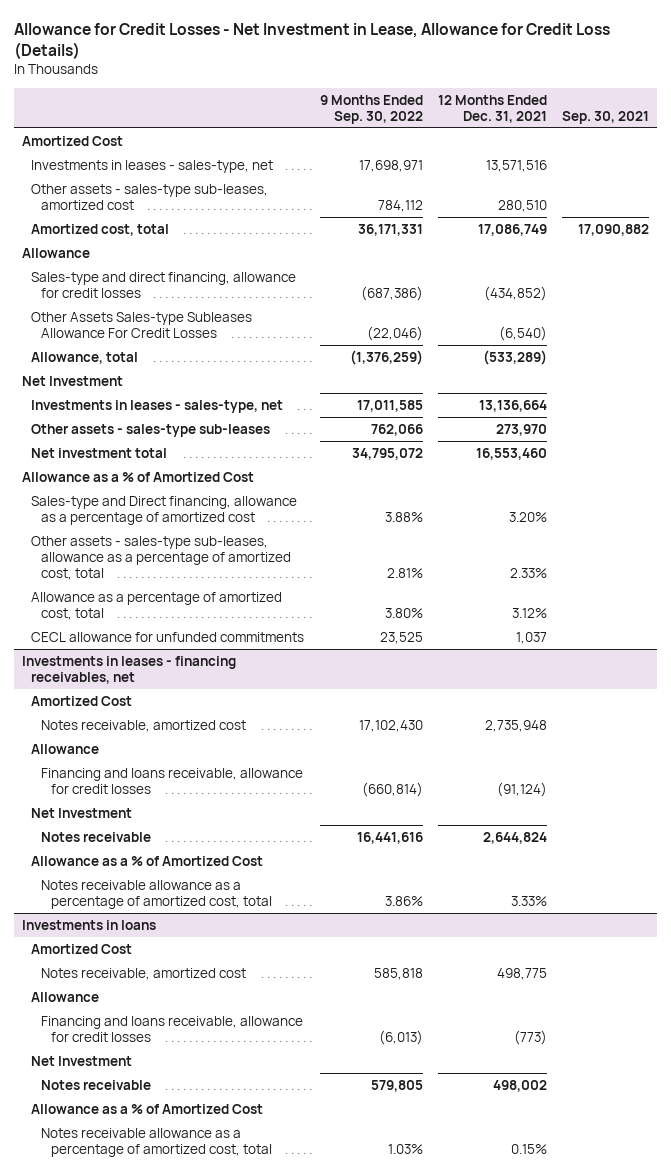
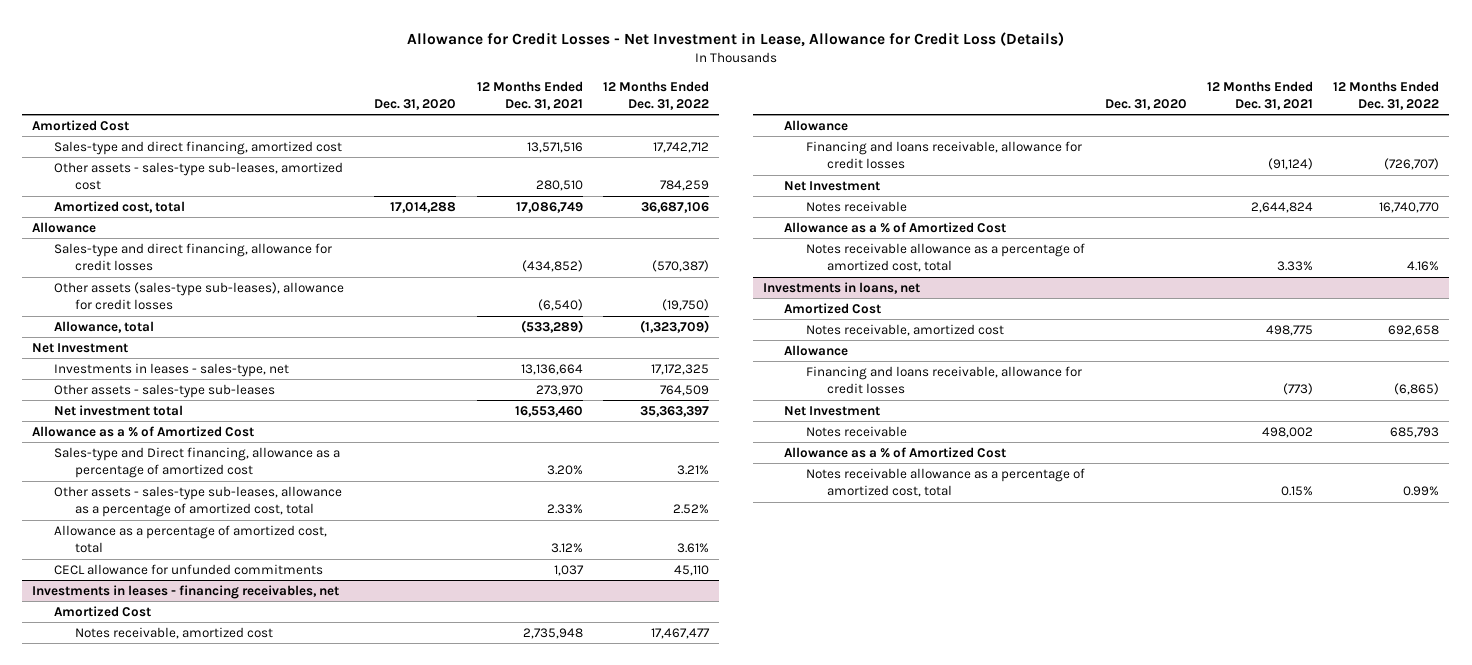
- | 9 Months Ended Sep. 30, 2022 | 12 Months Ended Dec. 31, 2021 | Sep. 30, 2021
+ | Dec. 31, 2020 | 12 Months Ended Dec. 31, 2021 | 12 Months Ended Dec. 31, 2022
- Investments in leases - sales-type, net | 17,698,971 | 13,571,516 |
+ Sales-type and direct financing, amortized cost | | 13,571,516 | 17,742,712
- Other Assets Sales-type Subleases Allowance For Credit Losses | (22,046) | (6,540) |
+ Other assets (sales-type sub-leases), allowance for credit losses | | (6,540) | (19,750)
- Investments in loans
+ Investments in loans, net

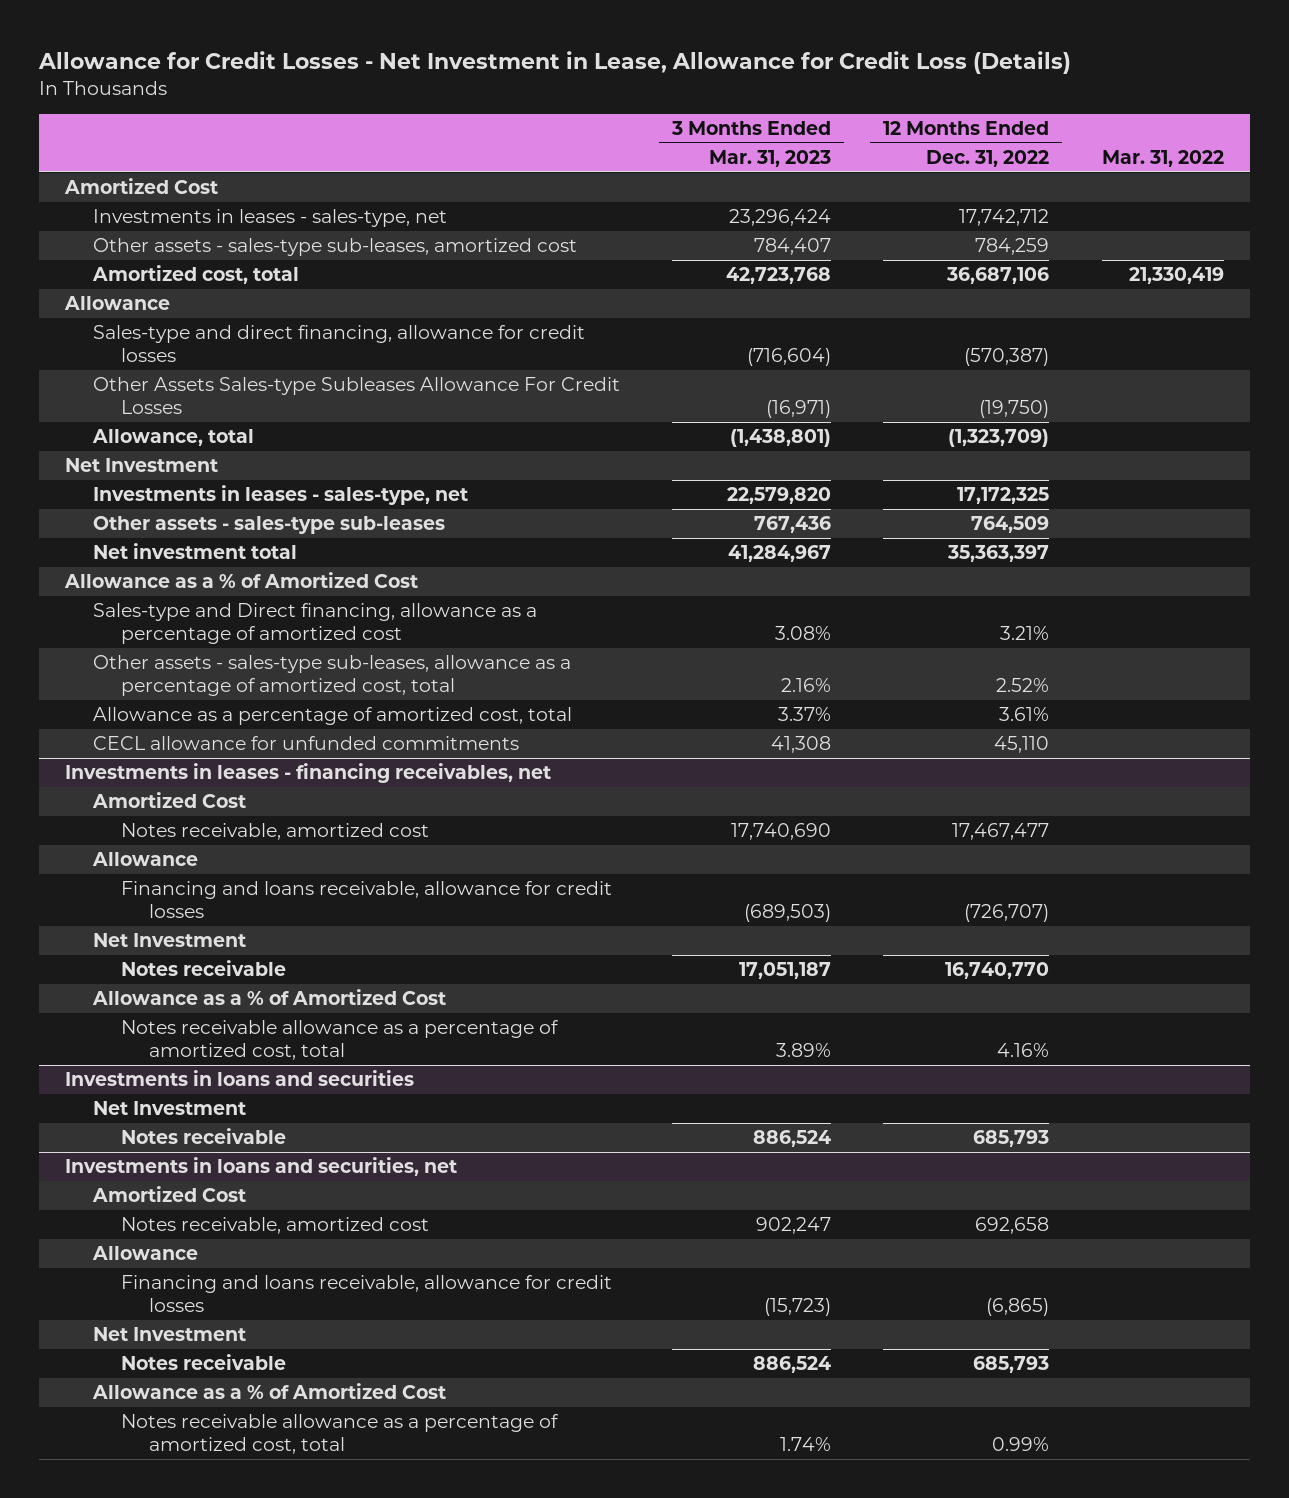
- | Dec. 31, 2020 | 12 Months Ended Dec. 31, 2021 | 12 Months Ended Dec. 31, 2022
+ | 3 Months Ended Mar. 31, 2023 | 12 Months Ended Dec. 31, 2022 | Mar. 31, 2022
- Sales-type and direct financing, amortized cost | | 13,571,516 | 17,742,712
+ Investments in leases - sales-type, net | 23,296,424 | 17,742,712 |
- Other assets (sales-type sub-leases), allowance for credit losses | | (6,540) | (19,750)
+ Other Assets Sales-type Subleases Allowance For Credit Losses | (16,971) | (19,750) |
- Investments in loans, net
+ Investments in loans and securities
+ Net Investment
+ Notes receivable | 886,524 | 685,793 |
+ Investments in loans and securities, net

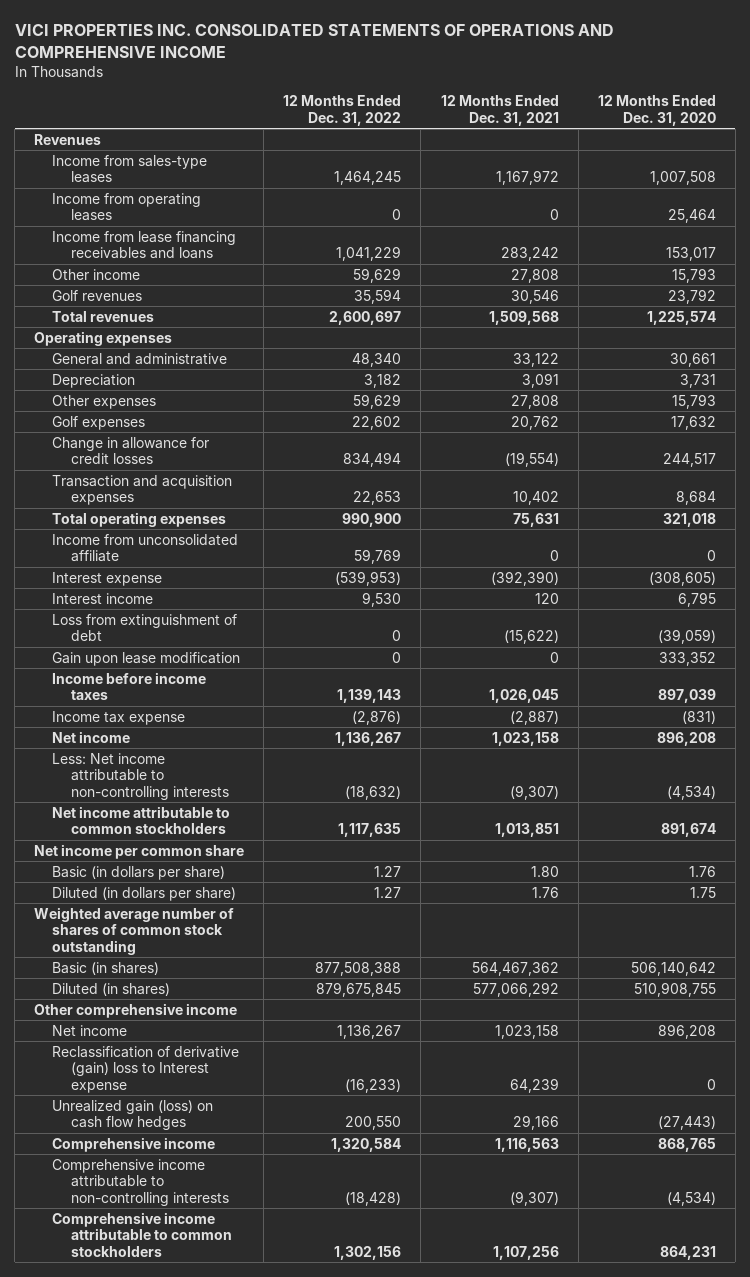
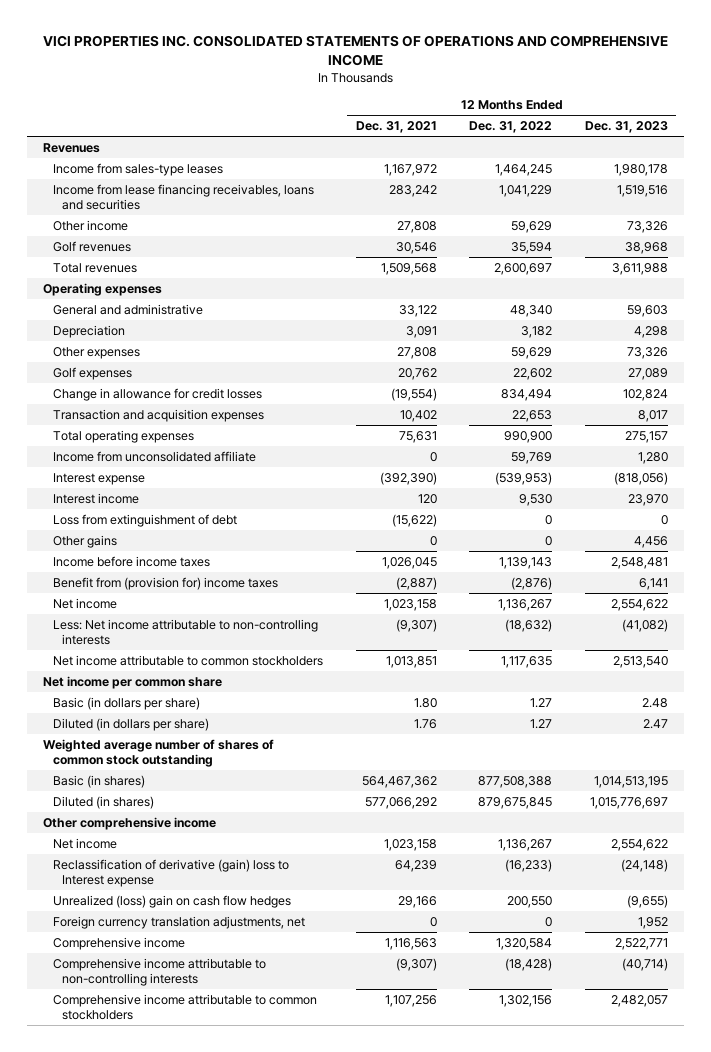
- | 12 Months Ended Dec. 31, 2022 | 12 Months Ended Dec. 31, 2021 | 12 Months Ended Dec. 31, 2020
+ | 12 Months Ended Dec. 31, 2021 | 12 Months Ended Dec. 31, 2022 | 12 Months Ended Dec. 31, 2023
- Income from operating leases | 0 | 0 | 25,464
- Income from lease financing receivables and loans | 1,041,229 | 283,242 | 153,017
+ Income from lease financing receivables, loans and securities | 283,242 | 1,041,229 | 1,519,516
- Gain upon lease modification | 0 | 0 | 333,352
+ Other gains | 0 | 0 | 4,456
- Income tax expense | (2,876) | (2,887) | (831)
+ Benefit from (provision for) income taxes | (2,887) | (2,876) | 6,141
- Unrealized gain (loss) on cash flow hedges | 200,550 | 29,166 | (27,443)
+ Unrealized (loss) gain on cash flow hedges | 29,166 | 200,550 | (9,655)
+ Foreign currency translation adjustments, net | 0 | 0 | 1,952

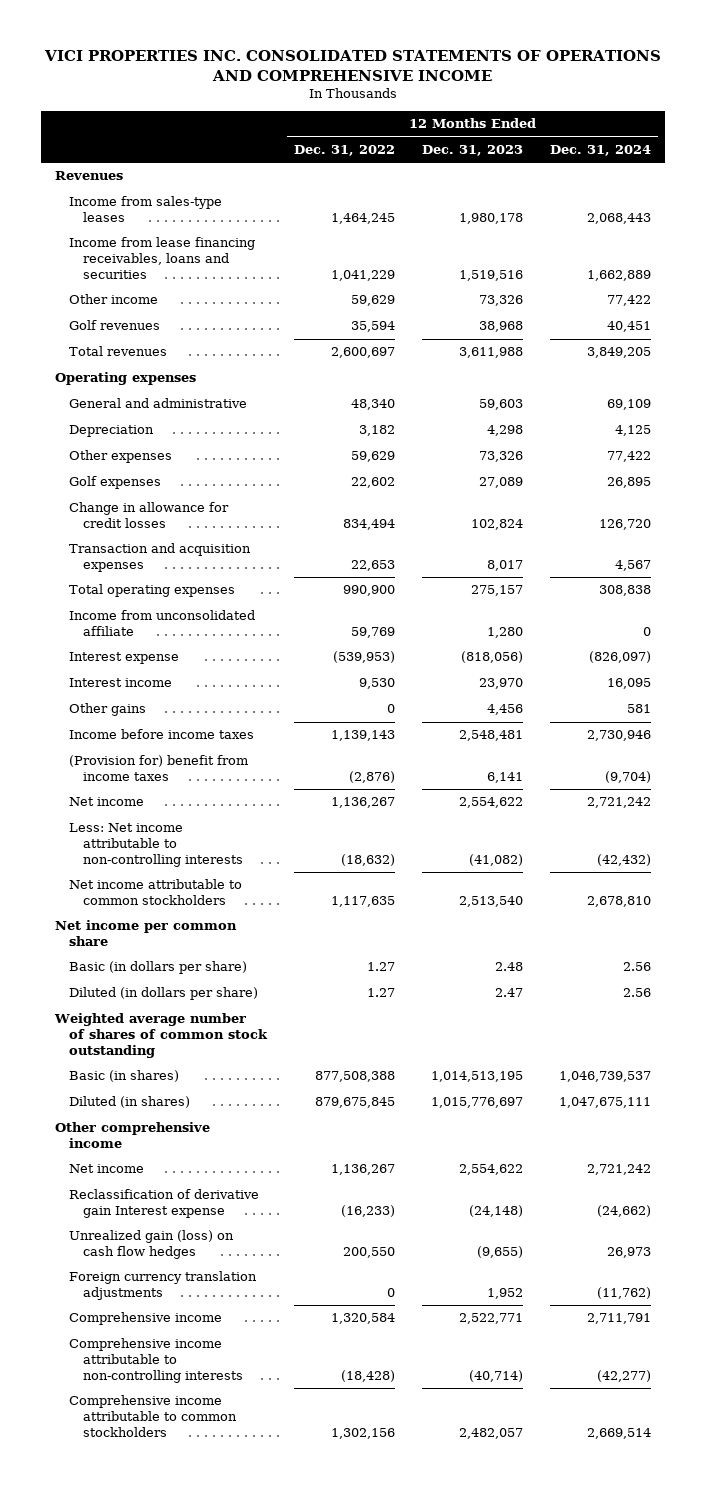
- | 12 Months Ended Dec. 31, 2021 | 12 Months Ended Dec. 31, 2022 | 12 Months Ended Dec. 31, 2023
+ | 12 Months Ended Dec. 31, 2022 | 12 Months Ended Dec. 31, 2023 | 12 Months Ended Dec. 31, 2024
- Loss from extinguishment of debt | (15,622) | 0 | 0
- Benefit from (provision for) income taxes | (2,887) | (2,876) | 6,141
+ (Provision for) benefit from income taxes | (2,876) | 6,141 | (9,704)
- Reclassification of derivative (gain) loss to Interest expense | 64,239 | (16,233) | (24,148)
- Unrealized (loss) gain on cash flow hedges | 29,166 | 200,550 | (9,655)
- Foreign currency translation adjustments, net | 0 | 0 | 1,952
+ Reclassification of derivative gain Interest expense | (16,233) | (24,148) | (24,662)
+ Unrealized gain (loss) on cash flow hedges | 200,550 | (9,655) | 26,973
+ Foreign currency translation adjustments | 0 | 1,952 | (11,762)

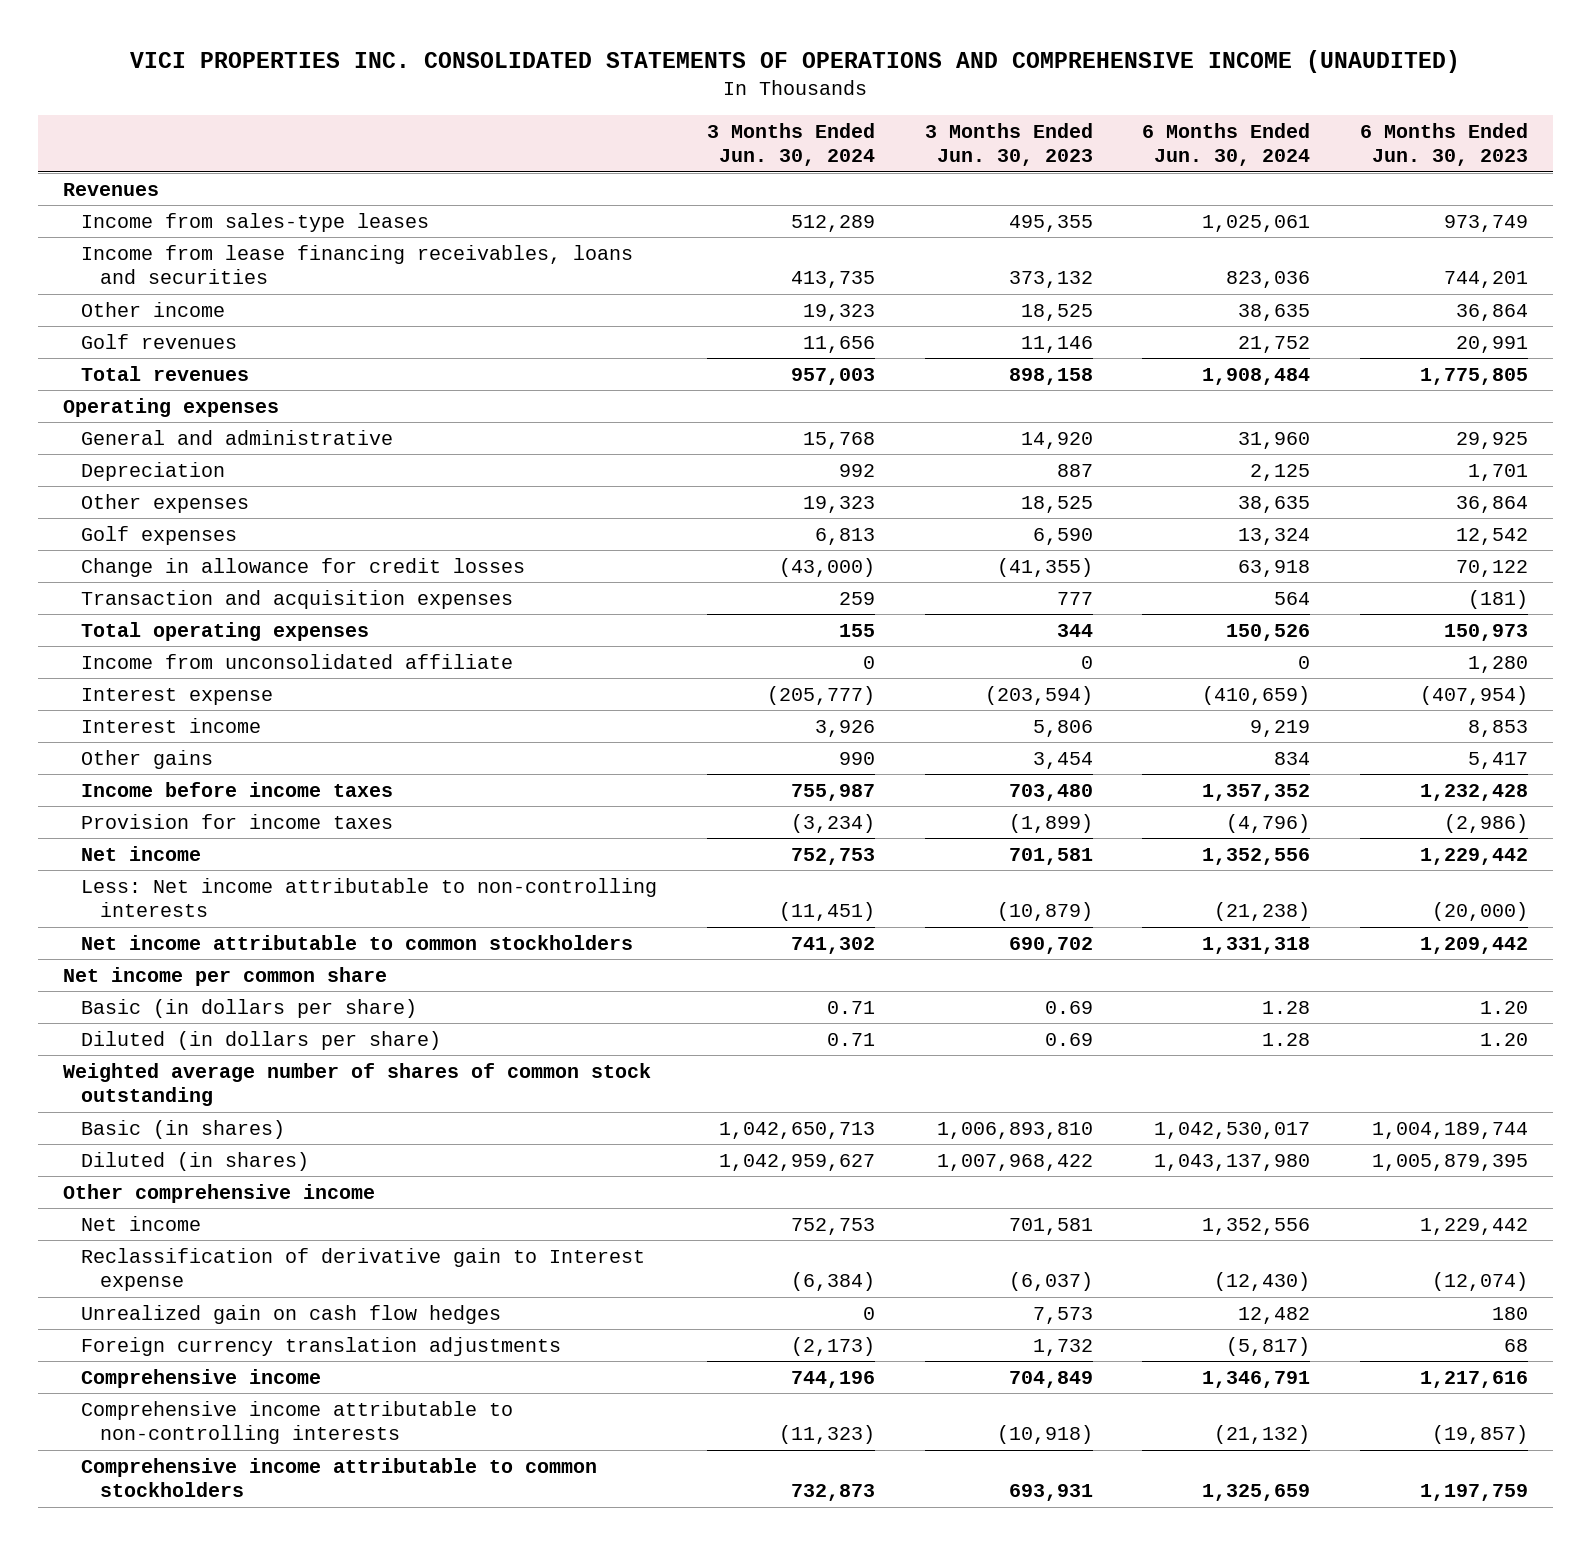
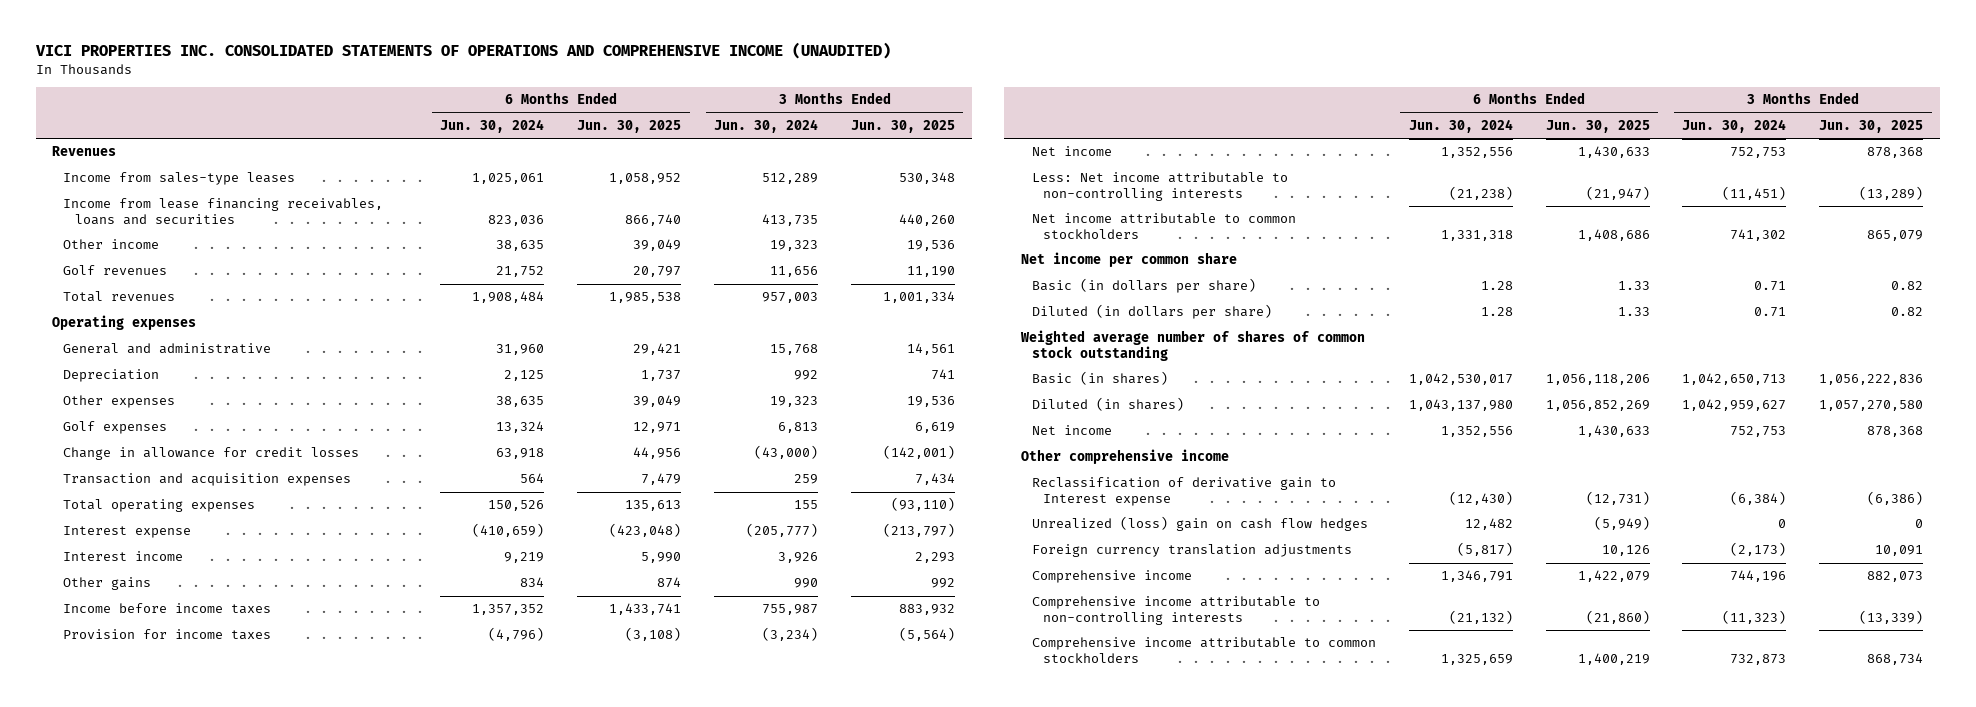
- | 3 Months Ended Jun. 30, 2024 | 3 Months Ended Jun. 30, 2023 | 6 Months Ended Jun. 30, 2024 | 6 Months Ended Jun. 30, 2023
+ | 6 Months Ended Jun. 30, 2024 | 6 Months Ended Jun. 30, 2025 | 3 Months Ended Jun. 30, 2024 | 3 Months Ended Jun. 30, 2025
- Income from unconsolidated affiliate | 0 | 0 | 0 | 1,280
moved down: Other comprehensive income
- Unrealized gain on cash flow hedges | 0 | 7,573 | 12,482 | 180
+ Unrealized (loss) gain on cash flow hedges | 12,482 | (5,949) | 0 | 0

